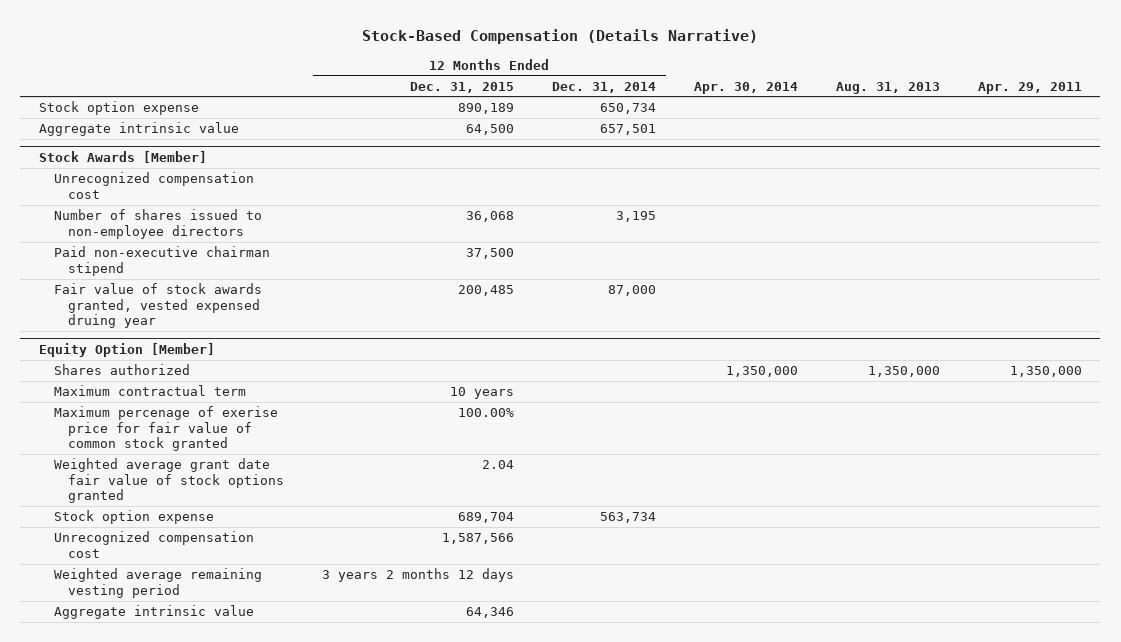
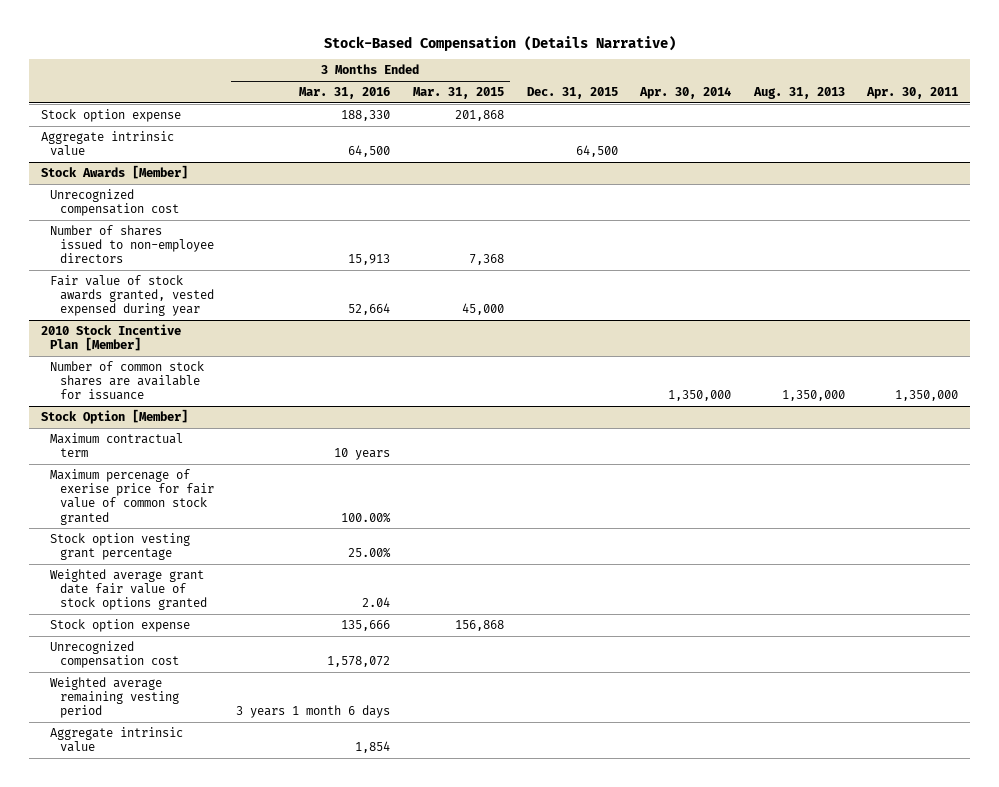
- | 12 Months Ended Dec. 31, 2015 | 12 Months Ended Dec. 31, 2014 | Apr. 30, 2014 | Aug. 31, 2013 | Apr. 29, 2011
+ | 3 Months Ended Mar. 31, 2016 | 3 Months Ended Mar. 31, 2015 | Dec. 31, 2015 | Apr. 30, 2014 | Aug. 31, 2013 | Apr. 30, 2011
@ Stock Awards [Member]
- Paid non-executive chairman stipend | 37,500 | | | |
- Fair value of stock awards granted, vested expensed druing year | 200,485 | 87,000 | | |
- Equity Option [Member]
- Shares authorized | | | 1,350,000 | 1,350,000 | 1,350,000
@ Stock Awards [Member]
+ Fair value of stock awards granted, vested expensed during year | 52,664 | 45,000 | | | |
+ 2010 Stock Incentive Plan [Member]
+ Number of common stock shares are available for issuance | | | | 1,350,000 | 1,350,000 | 1,350,000
+ Stock Option [Member]
+ Stock option vesting grant percentage | 25.00% | | | | |

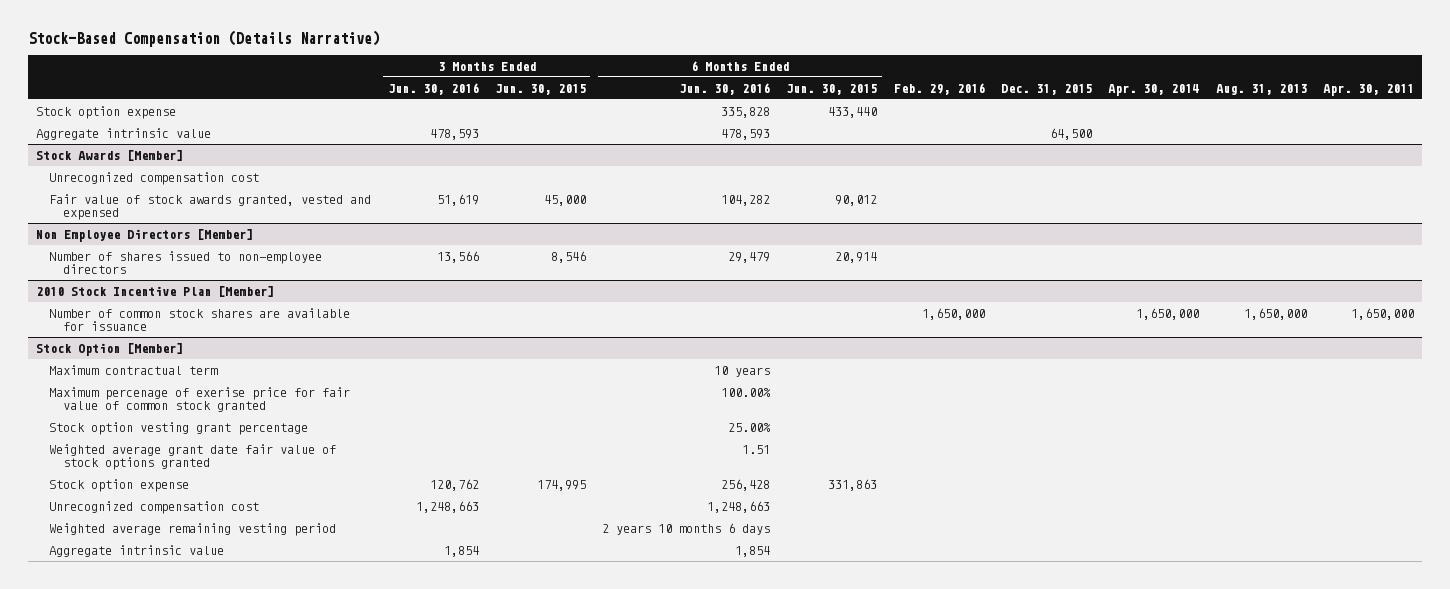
- | 3 Months Ended Mar. 31, 2016 | 3 Months Ended Mar. 31, 2015 | Dec. 31, 2015 | Apr. 30, 2014 | Aug. 31, 2013 | Apr. 30, 2011
+ | 3 Months Ended Jun. 30, 2016 | 3 Months Ended Jun. 30, 2015 | 6 Months Ended Jun. 30, 2016 | 6 Months Ended Jun. 30, 2015 | Feb. 29, 2016 | Dec. 31, 2015 | Apr. 30, 2014 | Aug. 31, 2013 | Apr. 30, 2011
@ Stock Awards [Member]
- Number of shares issued to non-employee directors | 15,913 | 7,368 | | | |
- Fair value of stock awards granted, vested expensed during year | 52,664 | 45,000 | | | |
+ Fair value of stock awards granted, vested and expensed | 51,619 | 45,000 | 104,282 | 90,012 | | | | |
+ Non Employee Directors [Member]
+ Number of shares issued to non-employee directors | 13,566 | 8,546 | 29,479 | 20,914 | | | | |
@ 2010 Stock Incentive Plan [Member]
- Number of common stock shares are available for issuance | | | | 1,350,000 | 1,350,000 | 1,350,000
+ Number of common stock shares are available for issuance | | | | | 1,650,000 | | 1,650,000 | 1,650,000 | 1,650,000

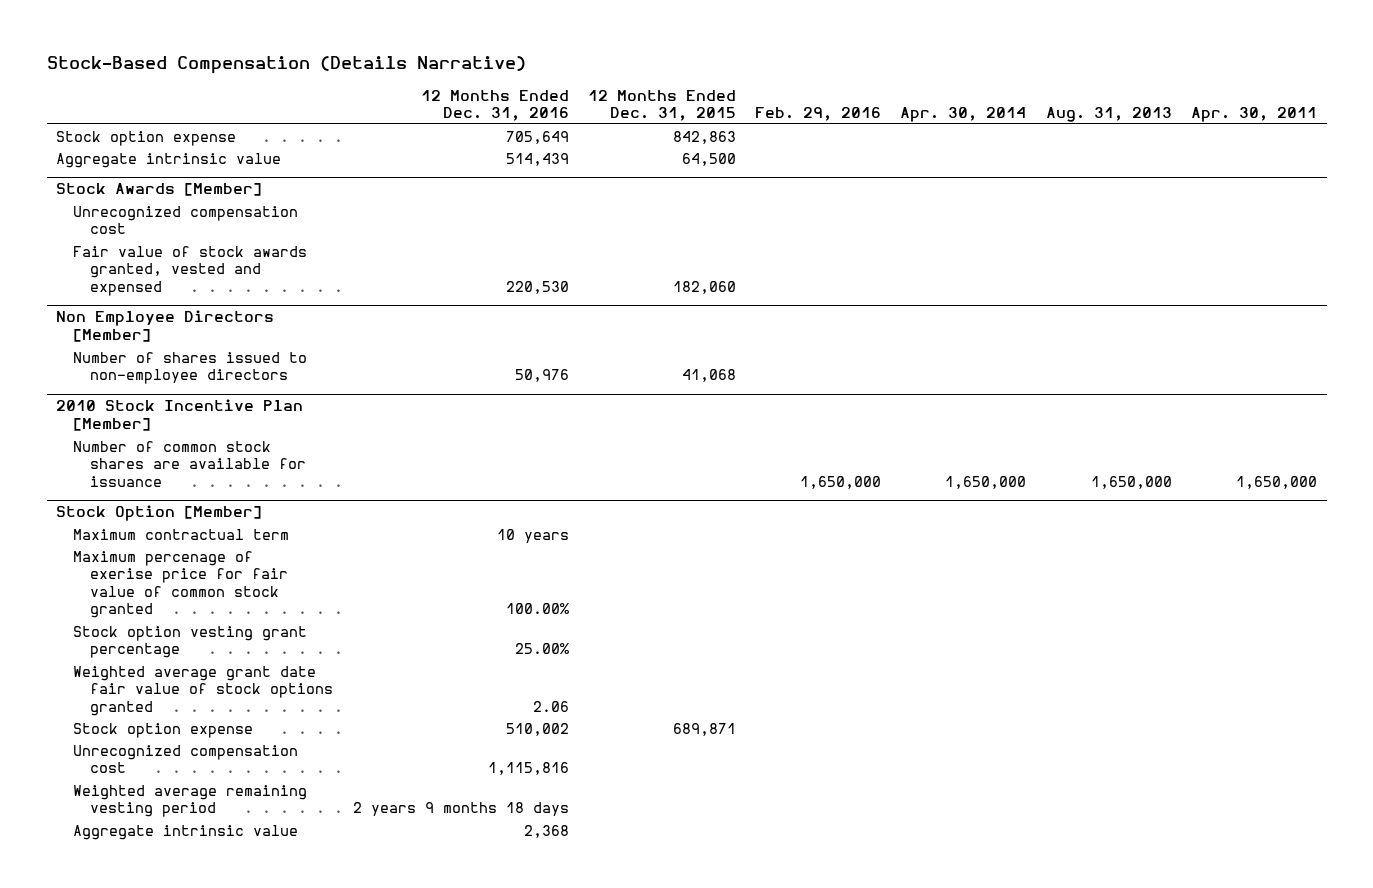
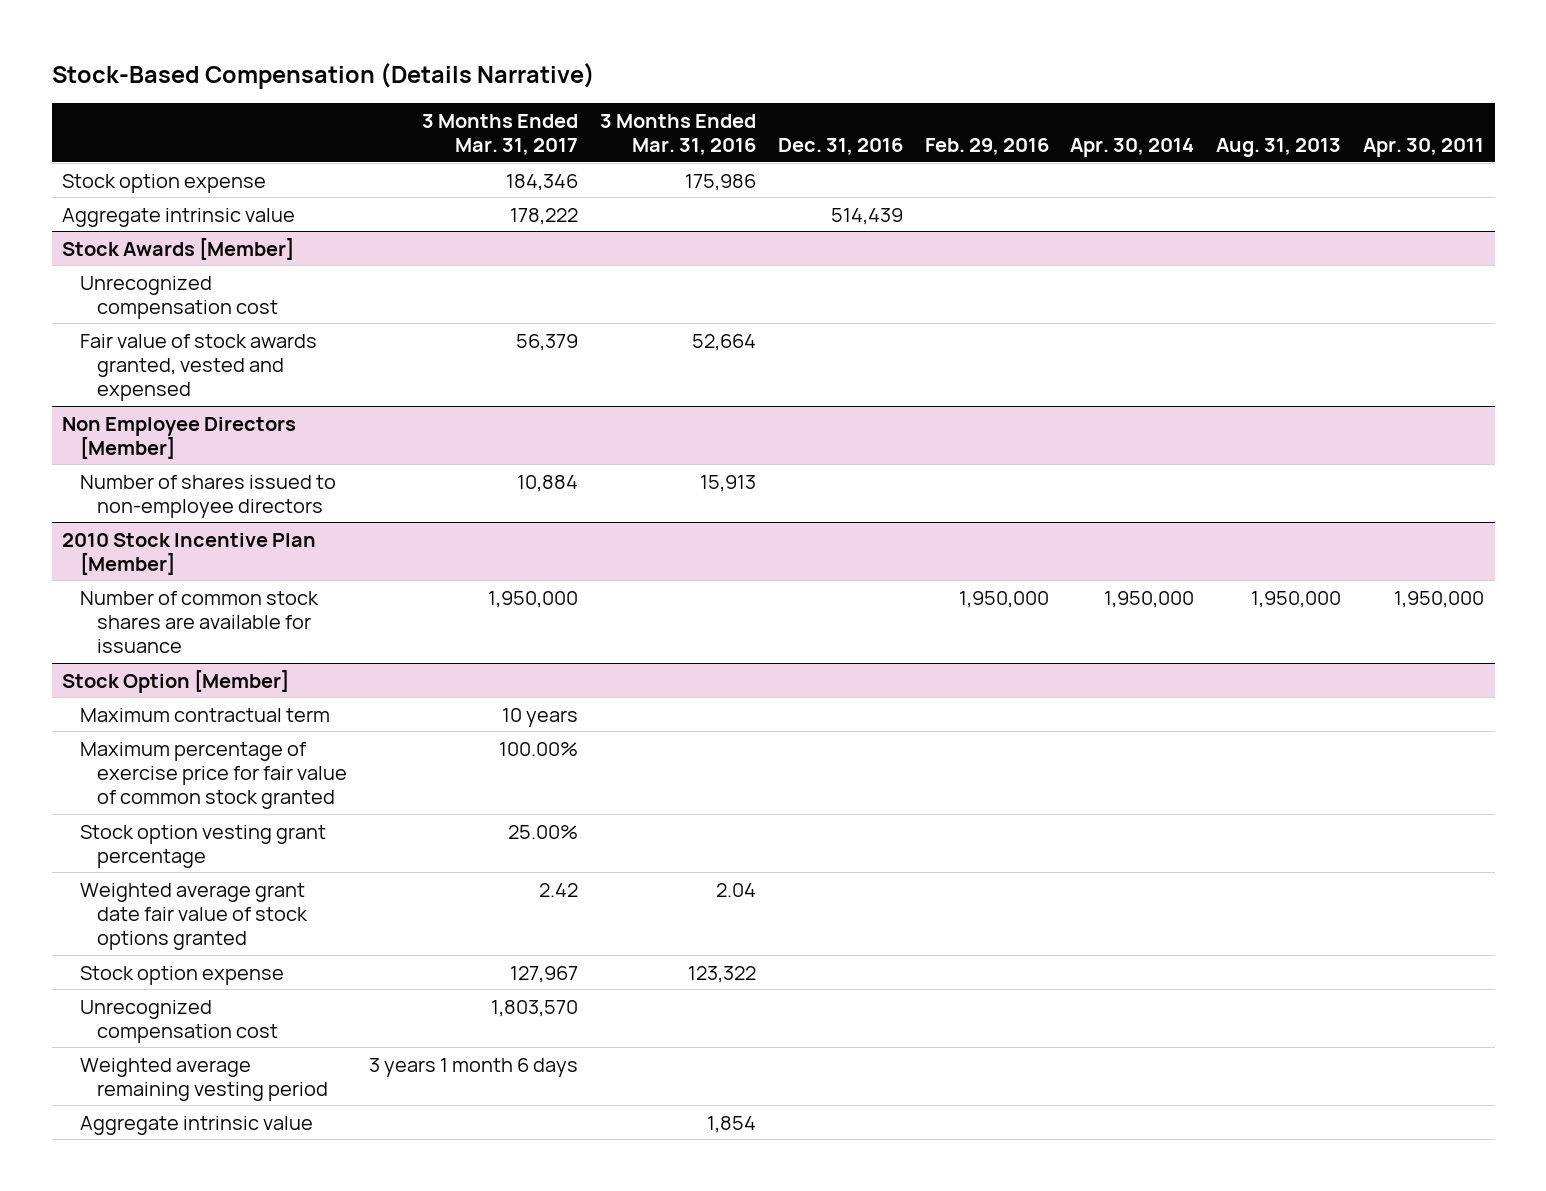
- | 12 Months Ended Dec. 31, 2016 | 12 Months Ended Dec. 31, 2015 | Feb. 29, 2016 | Apr. 30, 2014 | Aug. 31, 2013 | Apr. 30, 2011
+ | 3 Months Ended Mar. 31, 2017 | 3 Months Ended Mar. 31, 2016 | Dec. 31, 2016 | Feb. 29, 2016 | Apr. 30, 2014 | Aug. 31, 2013 | Apr. 30, 2011
@ 2010 Stock Incentive Plan [Member]
- Number of common stock shares are available for issuance | | | 1,650,000 | 1,650,000 | 1,650,000 | 1,650,000
+ Number of common stock shares are available for issuance | 1,950,000 | | | 1,950,000 | 1,950,000 | 1,950,000 | 1,950,000
@ Stock Option [Member]
- Maximum percenage of exerise price for fair value of common stock granted | 100.00% | | | | |
+ Maximum percentage of exercise price for fair value of common stock granted | 100.00% | | | | | |

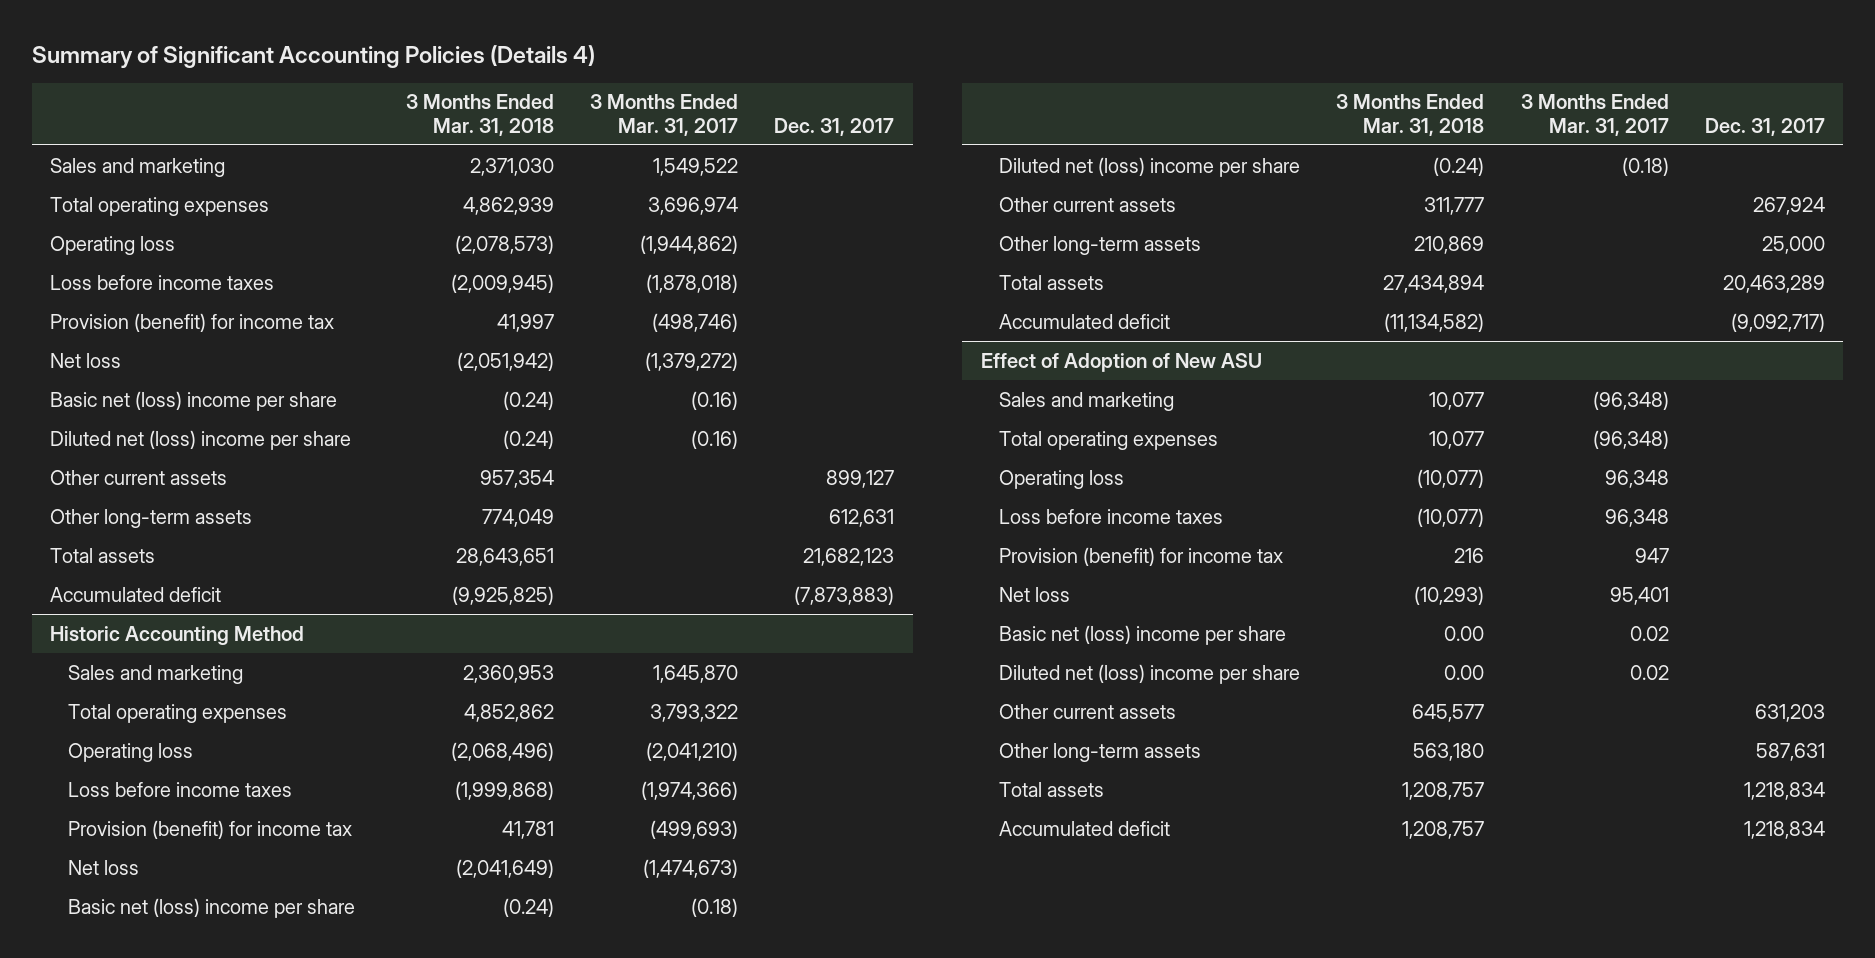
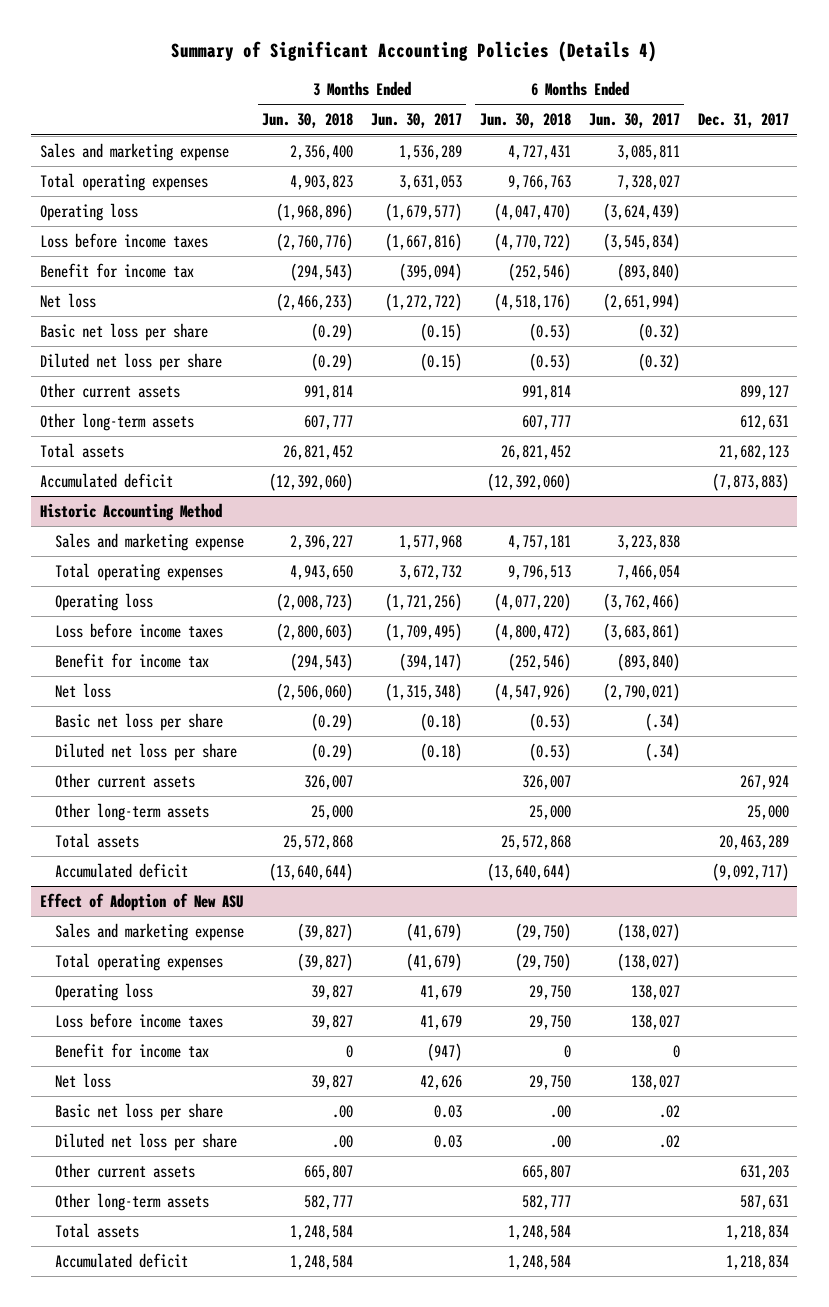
- | 3 Months Ended Mar. 31, 2018 | 3 Months Ended Mar. 31, 2017 | Dec. 31, 2017
+ | 3 Months Ended Jun. 30, 2018 | 3 Months Ended Jun. 30, 2017 | 6 Months Ended Jun. 30, 2018 | 6 Months Ended Jun. 30, 2017 | Dec. 31, 2017
- Sales and marketing | 2,371,030 | 1,549,522 |
+ Sales and marketing expense | 2,356,400 | 1,536,289 | 4,727,431 | 3,085,811 |
- Provision (benefit) for income tax | 41,997 | (498,746) |
+ Benefit for income tax | (294,543) | (395,094) | (252,546) | (893,840) |
- Basic net (loss) income per share | (0.24) | (0.16) |
- Diluted net (loss) income per share | (0.24) | (0.16) |
+ Basic net loss per share | (0.29) | (0.15) | (0.53) | (0.32) |
+ Diluted net loss per share | (0.29) | (0.15) | (0.53) | (0.32) |
@ Historic Accounting Method
- Sales and marketing | 2,360,953 | 1,645,870 |
+ Sales and marketing expense | 2,396,227 | 1,577,968 | 4,757,181 | 3,223,838 |
- Provision (benefit) for income tax | 41,781 | (499,693) |
+ Benefit for income tax | (294,543) | (394,147) | (252,546) | (893,840) |
- Basic net (loss) income per share | (0.24) | (0.18) |
- Diluted net (loss) income per share | (0.24) | (0.18) |
+ Basic net loss per share | (0.29) | (0.18) | (0.53) | (.34) |
+ Diluted net loss per share | (0.29) | (0.18) | (0.53) | (.34) |
@ Effect of Adoption of New ASU
- Sales and marketing | 10,077 | (96,348) |
+ Sales and marketing expense | (39,827) | (41,679) | (29,750) | (138,027) |
- Provision (benefit) for income tax | 216 | 947 |
+ Benefit for income tax | 0 | (947) | 0 | 0 |
- Basic net (loss) income per share | 0.00 | 0.02 |
- Diluted net (loss) income per share | 0.00 | 0.02 |
+ Basic net loss per share | .00 | 0.03 | .00 | .02 |
+ Diluted net loss per share | .00 | 0.03 | .00 | .02 |

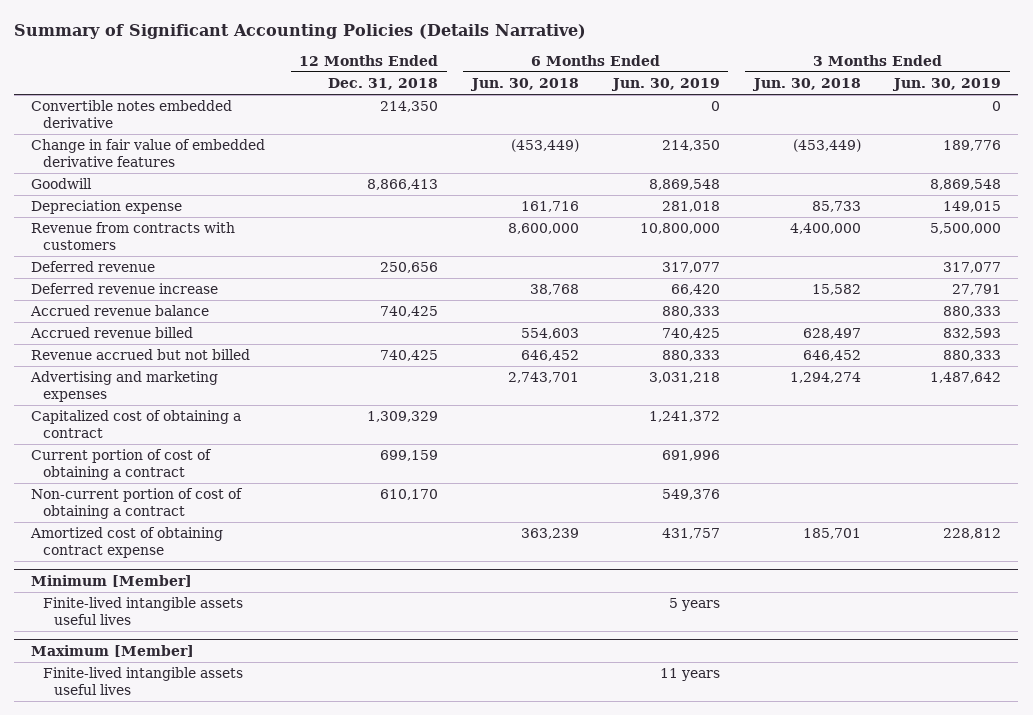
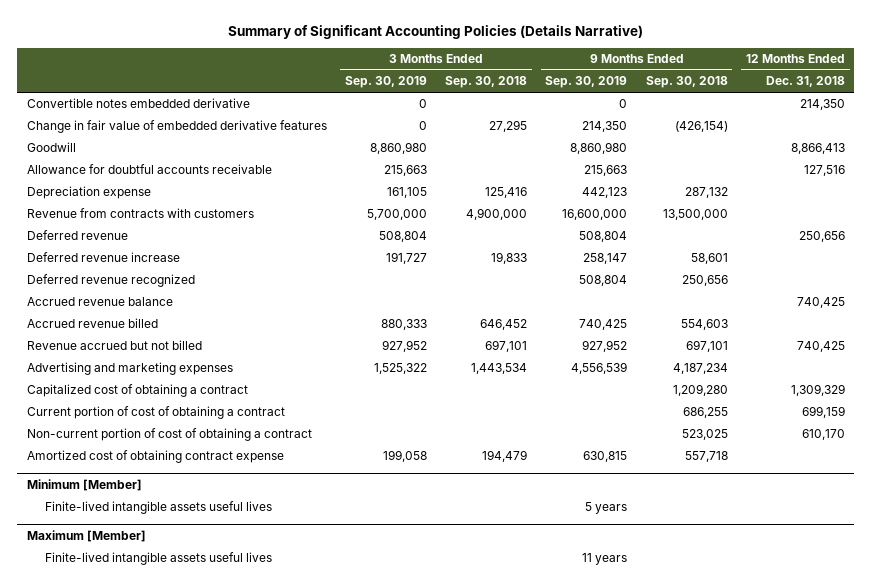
- | 12 Months Ended Dec. 31, 2018 | 6 Months Ended Jun. 30, 2018 | 6 Months Ended Jun. 30, 2019 | 3 Months Ended Jun. 30, 2018 | 3 Months Ended Jun. 30, 2019
+ | 3 Months Ended Sep. 30, 2019 | 3 Months Ended Sep. 30, 2018 | 9 Months Ended Sep. 30, 2019 | 9 Months Ended Sep. 30, 2018 | 12 Months Ended Dec. 31, 2018
+ Allowance for doubtful accounts receivable | 215,663 | | 215,663 | | 127,516
+ Deferred revenue recognized | | | 508,804 | 250,656 |

